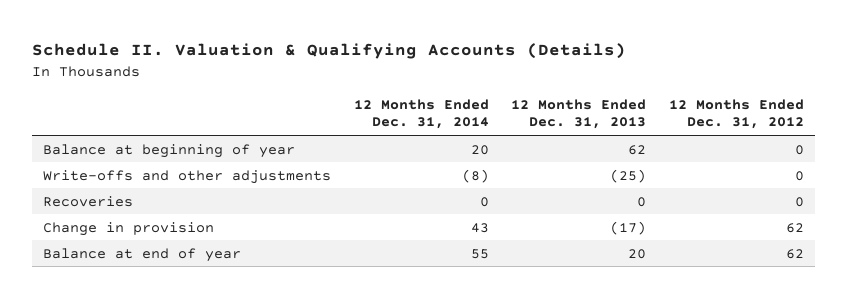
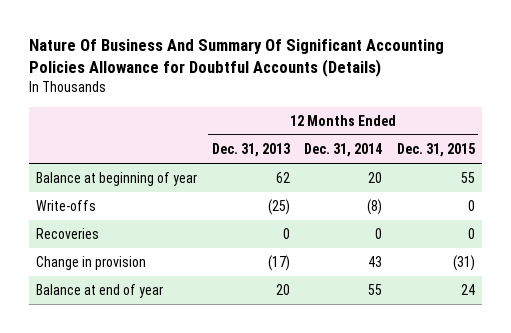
- Schedule II. Valuation & Qualifying Accounts (Details)
+ Nature Of Business And Summary Of Significant Accounting Policies Allowance for Doubtful Accounts (Details)
- | 12 Months Ended Dec. 31, 2014 | 12 Months Ended Dec. 31, 2013 | 12 Months Ended Dec. 31, 2012
+ | 12 Months Ended Dec. 31, 2013 | 12 Months Ended Dec. 31, 2014 | 12 Months Ended Dec. 31, 2015
- Write-offs and other adjustments | (8) | (25) | 0
+ Write-offs | (25) | (8) | 0

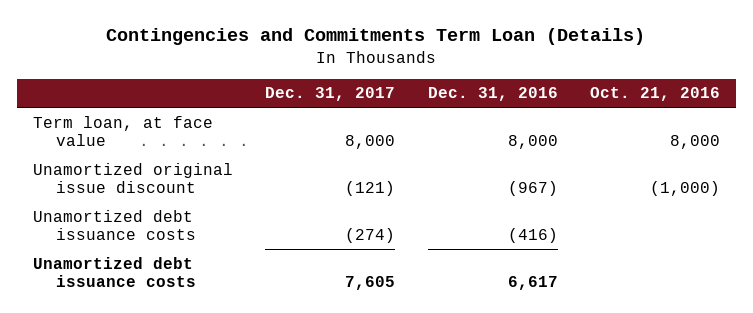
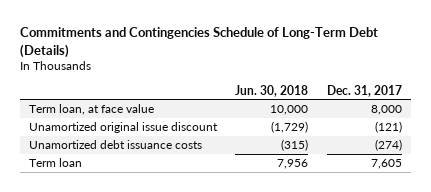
- Contingencies and Commitments Term Loan (Details)
+ Commitments and Contingencies Schedule of Long-Term Debt (Details)
- | Dec. 31, 2017 | Dec. 31, 2016 | Oct. 21, 2016
+ | Jun. 30, 2018 | Dec. 31, 2017
- Unamortized debt issuance costs | 7,605 | 6,617 |
+ Term loan | 7,956 | 7,605

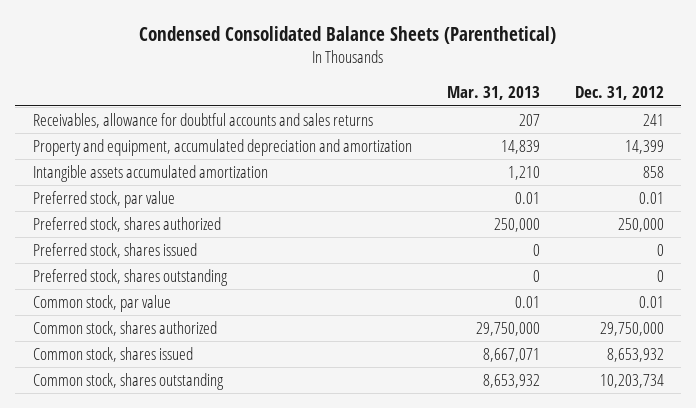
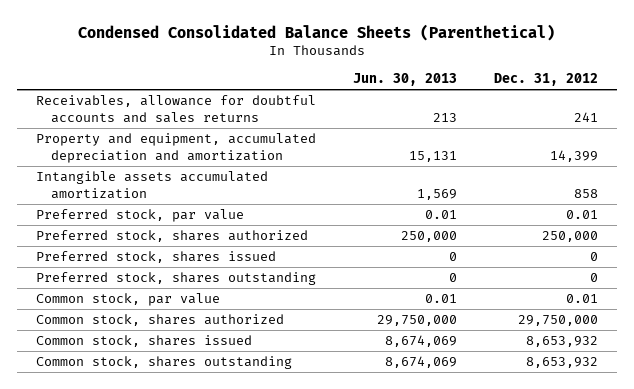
- | Mar. 31, 2013 | Dec. 31, 2012
+ | Jun. 30, 2013 | Dec. 31, 2012
- Common stock, shares outstanding | 8,653,932 | 10,203,734
+ Common stock, shares outstanding | 8,674,069 | 8,653,932

